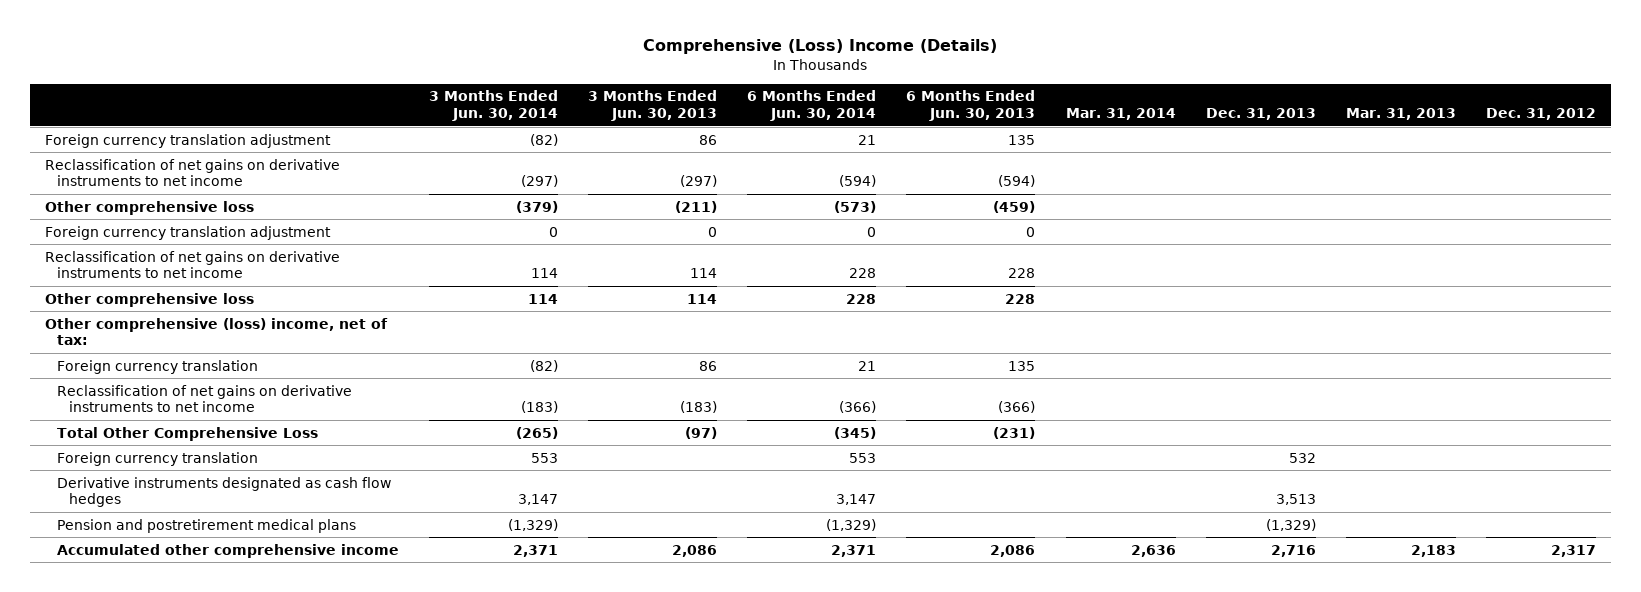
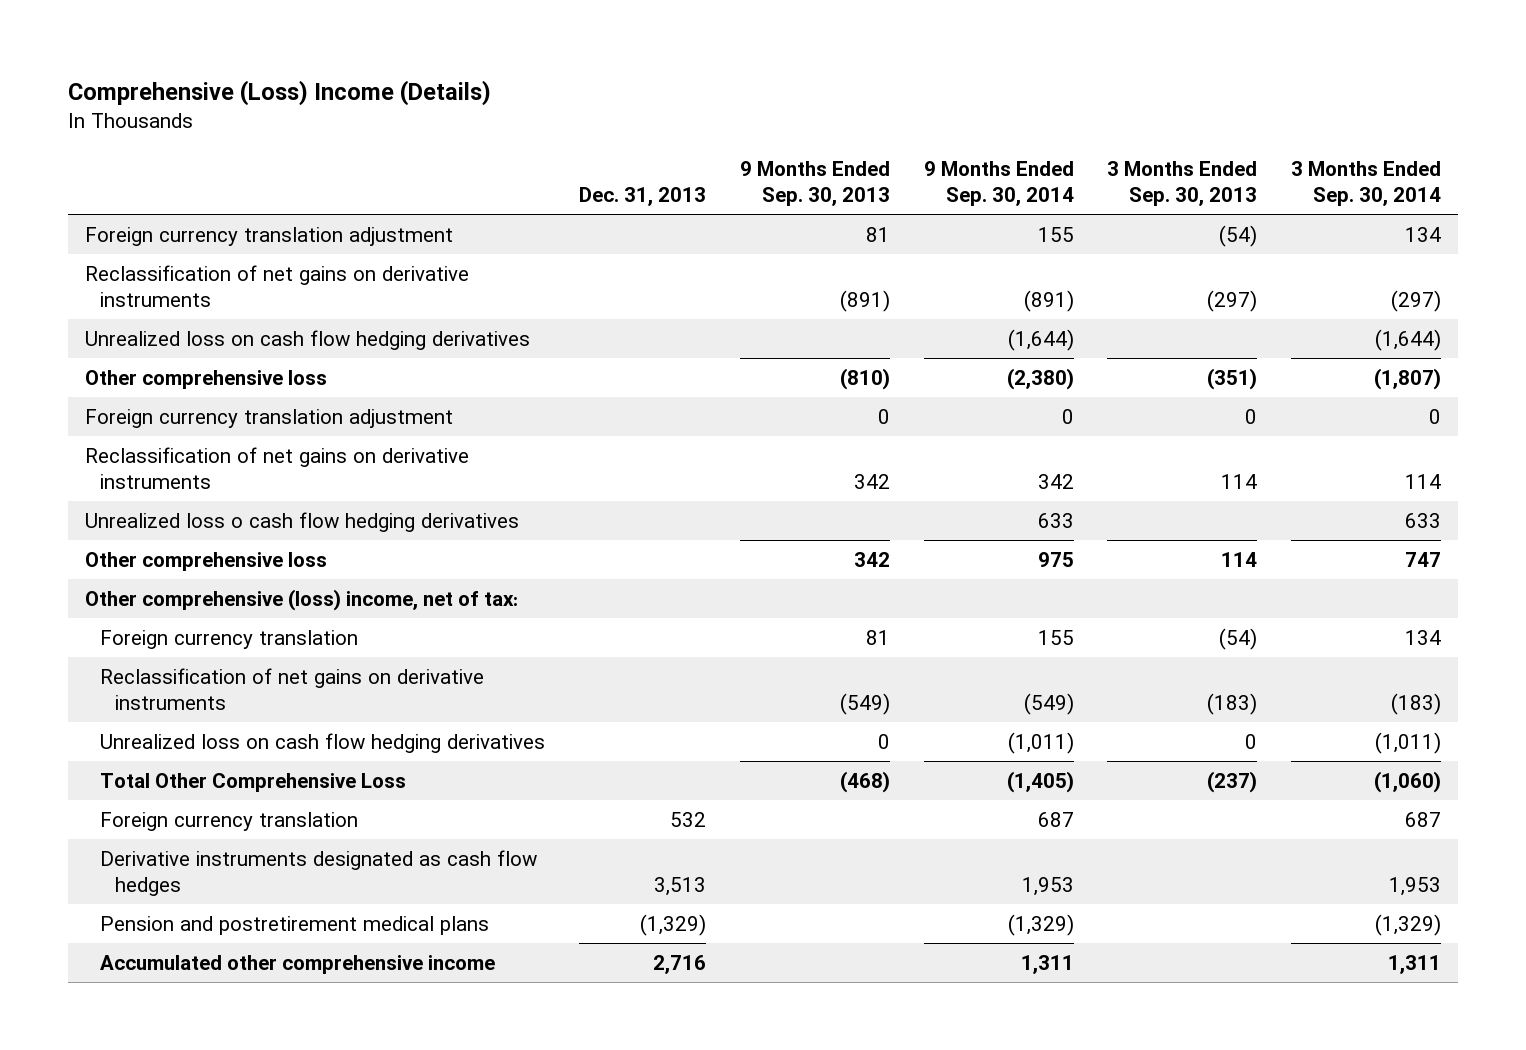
- | 3 Months Ended Jun. 30, 2014 | 3 Months Ended Jun. 30, 2013 | 6 Months Ended Jun. 30, 2014 | 6 Months Ended Jun. 30, 2013 | Mar. 31, 2014 | Dec. 31, 2013 | Mar. 31, 2013 | Dec. 31, 2012
+ | Dec. 31, 2013 | 9 Months Ended Sep. 30, 2013 | 9 Months Ended Sep. 30, 2014 | 3 Months Ended Sep. 30, 2013 | 3 Months Ended Sep. 30, 2014
- Reclassification of net gains on derivative instruments to net income | (297) | (297) | (594) | (594) | | | |
+ Reclassification of net gains on derivative instruments | | (891) | (891) | (297) | (297)
+ Unrealized loss on cash flow hedging derivatives | | | (1,644) | | (1,644)
- Reclassification of net gains on derivative instruments to net income | 114 | 114 | 228 | 228 | | | |
+ Reclassification of net gains on derivative instruments | | 342 | 342 | 114 | 114
+ Unrealized loss o cash flow hedging derivatives | | | 633 | | 633
- Reclassification of net gains on derivative instruments to net income | (183) | (183) | (366) | (366) | | | |
+ Reclassification of net gains on derivative instruments | | (549) | (549) | (183) | (183)
+ Unrealized loss on cash flow hedging derivatives | | 0 | (1,011) | 0 | (1,011)

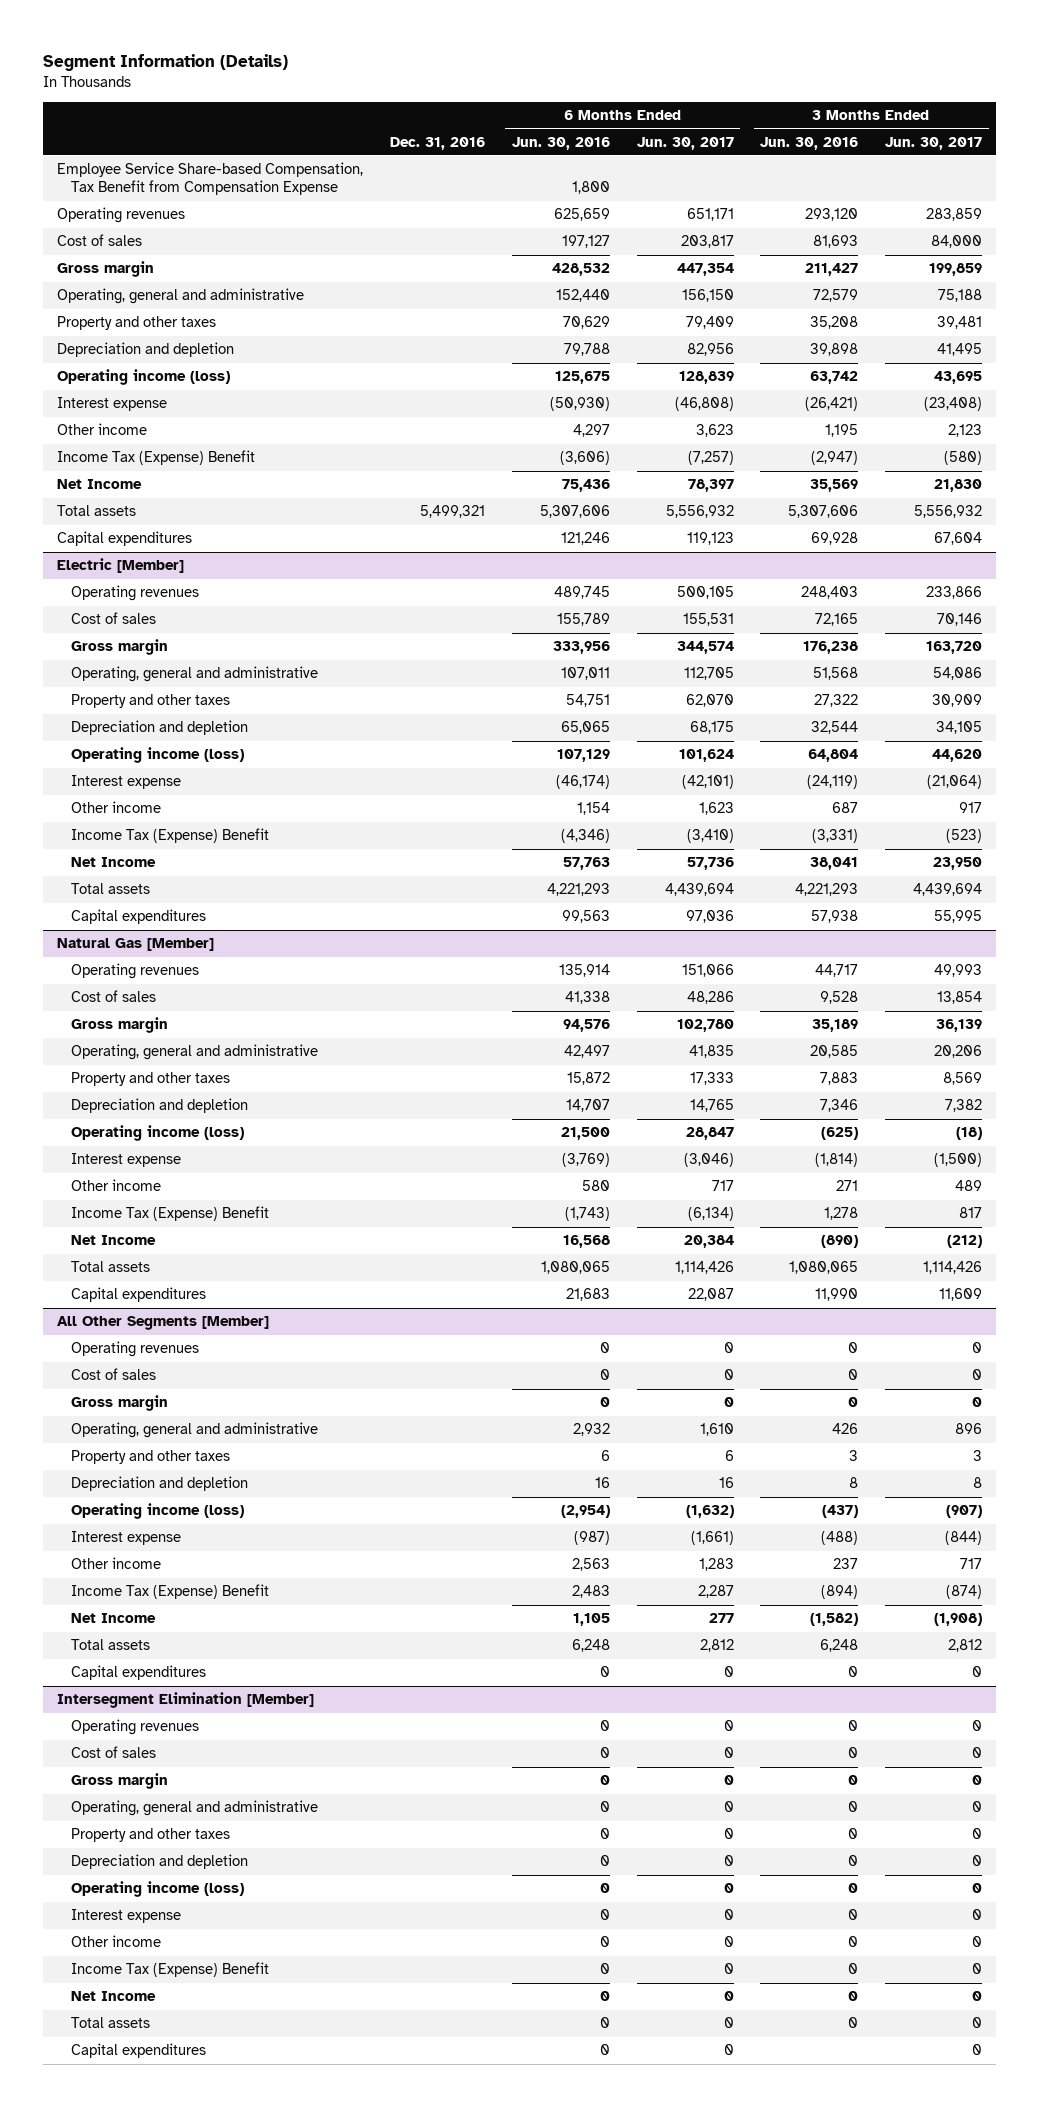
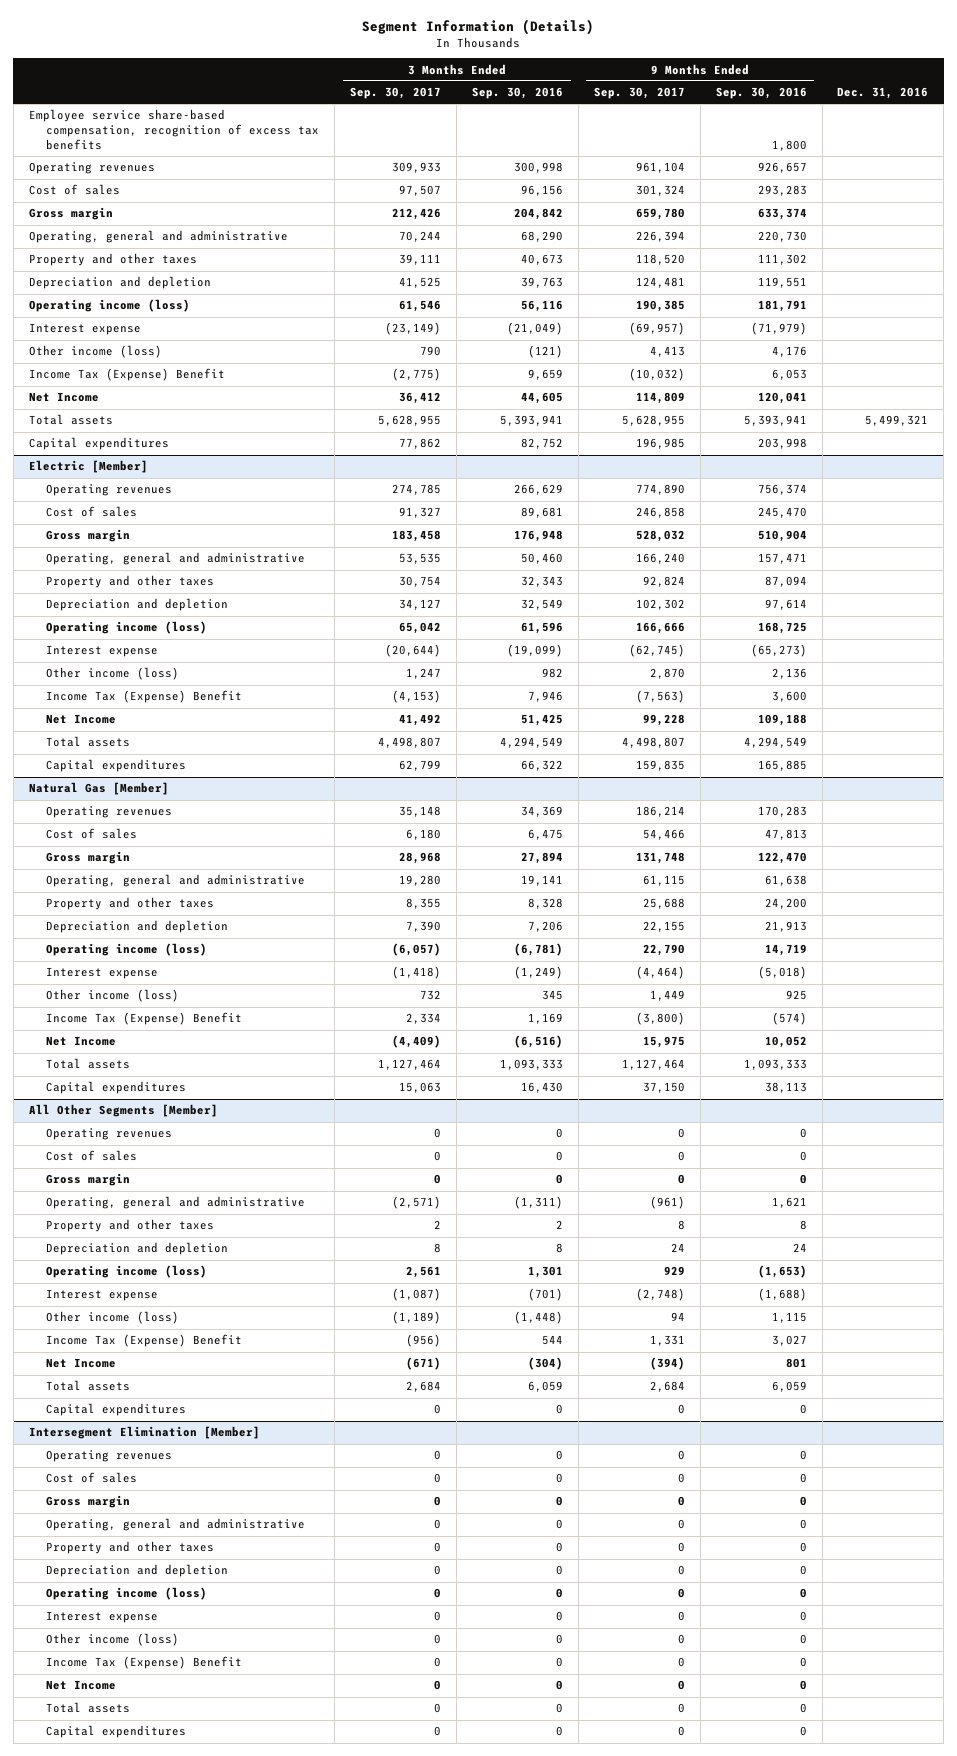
- | Dec. 31, 2016 | 6 Months Ended Jun. 30, 2016 | 6 Months Ended Jun. 30, 2017 | 3 Months Ended Jun. 30, 2016 | 3 Months Ended Jun. 30, 2017
+ | 3 Months Ended Sep. 30, 2017 | 3 Months Ended Sep. 30, 2016 | 9 Months Ended Sep. 30, 2017 | 9 Months Ended Sep. 30, 2016 | Dec. 31, 2016
- Employee Service Share-based Compensation, Tax Benefit from Compensation Expense | | 1,800 | | |
+ Employee service share-based compensation, recognition of excess tax benefits | | | | 1,800 |
- Other income | | 4,297 | 3,623 | 1,195 | 2,123
+ Other income (loss) | 790 | (121) | 4,413 | 4,176 |
@ Electric [Member]
- Other income | | 1,154 | 1,623 | 687 | 917
+ Other income (loss) | 1,247 | 982 | 2,870 | 2,136 |
@ Natural Gas [Member]
- Other income | | 580 | 717 | 271 | 489
+ Other income (loss) | 732 | 345 | 1,449 | 925 |
@ All Other Segments [Member]
- Other income | | 2,563 | 1,283 | 237 | 717
+ Other income (loss) | (1,189) | (1,448) | 94 | 1,115 |
@ Intersegment Elimination [Member]
- Other income | | 0 | 0 | 0 | 0
+ Other income (loss) | 0 | 0 | 0 | 0 |

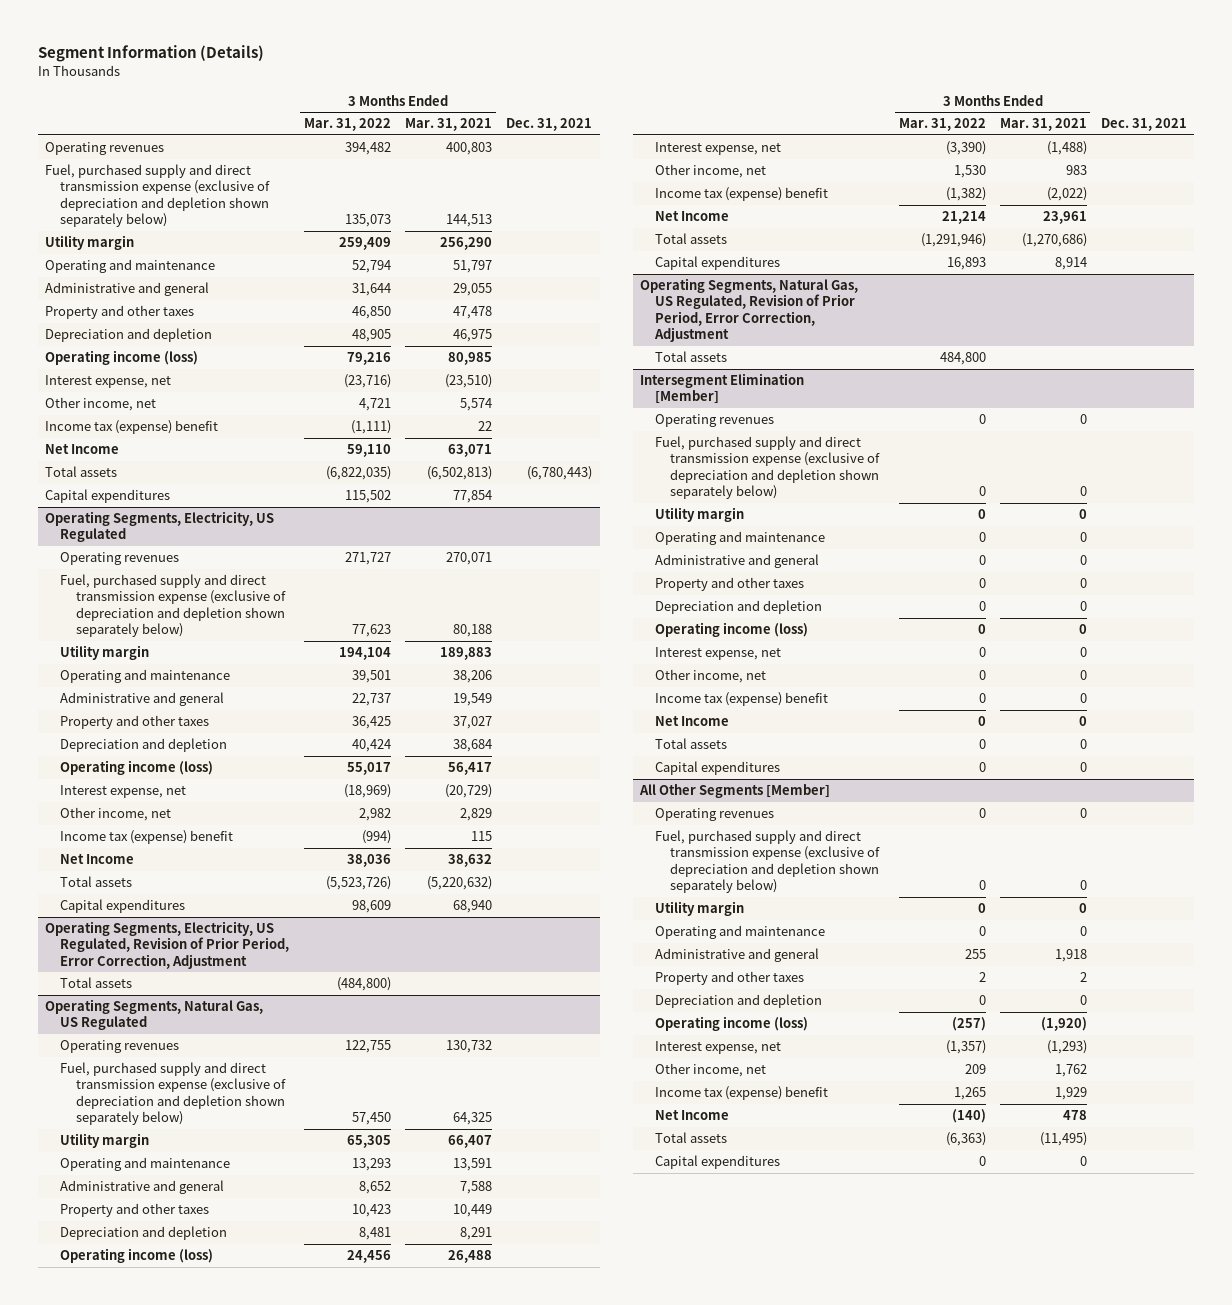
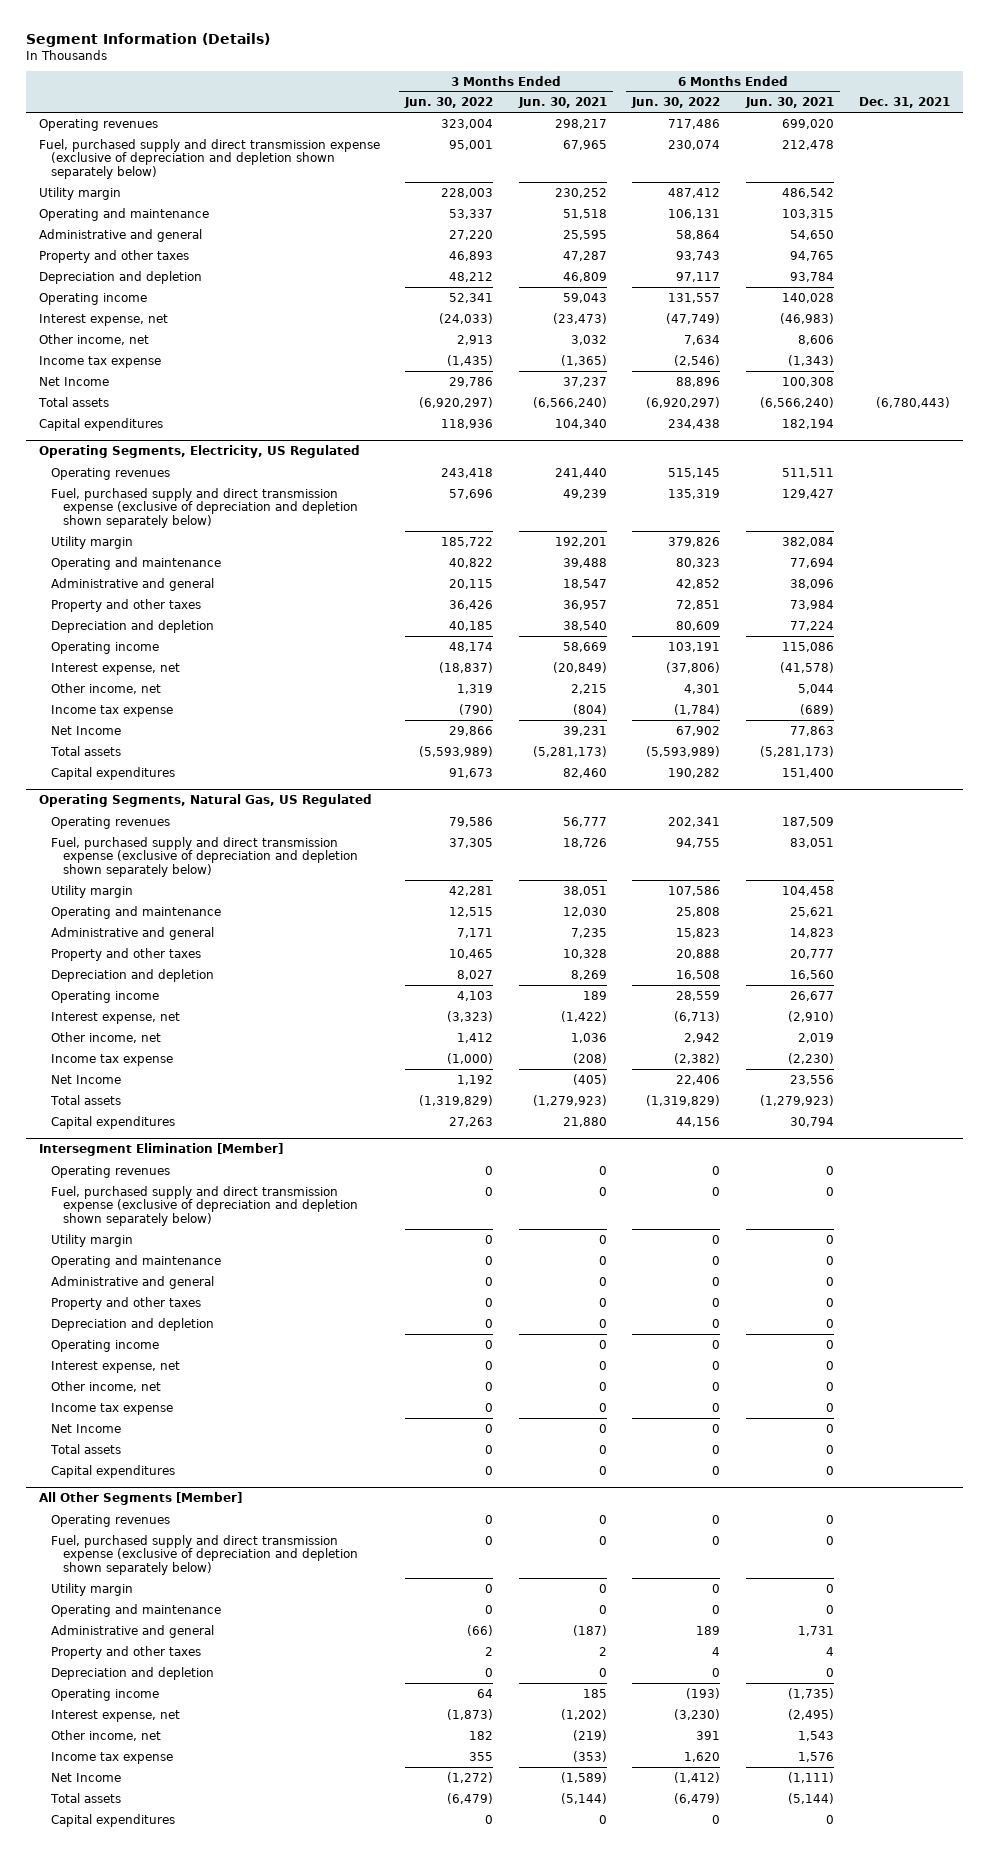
- | 3 Months Ended Mar. 31, 2022 | 3 Months Ended Mar. 31, 2021 | Dec. 31, 2021
+ | 3 Months Ended Jun. 30, 2022 | 3 Months Ended Jun. 30, 2021 | 6 Months Ended Jun. 30, 2022 | 6 Months Ended Jun. 30, 2021 | Dec. 31, 2021
- Operating income (loss) | 79,216 | 80,985 |
+ Operating income | 52,341 | 59,043 | 131,557 | 140,028 |
- Income tax (expense) benefit | (1,111) | 22 |
+ Income tax expense | (1,435) | (1,365) | (2,546) | (1,343) |
@ Operating Segments, Electricity, US Regulated
- Operating income (loss) | 55,017 | 56,417 |
+ Operating income | 48,174 | 58,669 | 103,191 | 115,086 |
- Income tax (expense) benefit | (994) | 115 |
+ Income tax expense | (790) | (804) | (1,784) | (689) |
- Operating Segments, Electricity, US Regulated, Revision of Prior Period, Error Correction, Adjustment
- Total assets | (484,800) | |
@ Operating Segments, Natural Gas, US Regulated
- Operating income (loss) | 24,456 | 26,488 |
+ Operating income | 4,103 | 189 | 28,559 | 26,677 |
- Income tax (expense) benefit | (1,382) | (2,022) |
+ Income tax expense | (1,000) | (208) | (2,382) | (2,230) |
- Operating Segments, Natural Gas, US Regulated, Revision of Prior Period, Error Correction, Adjustment
- Total assets | 484,800 | |
@ Intersegment Elimination [Member]
- Operating income (loss) | 0 | 0 |
+ Operating income | 0 | 0 | 0 | 0 |
- Income tax (expense) benefit | 0 | 0 |
+ Income tax expense | 0 | 0 | 0 | 0 |
@ All Other Segments [Member]
- Operating income (loss) | (257) | (1,920) |
+ Operating income | 64 | 185 | (193) | (1,735) |
- Income tax (expense) benefit | 1,265 | 1,929 |
+ Income tax expense | 355 | (353) | 1,620 | 1,576 |

